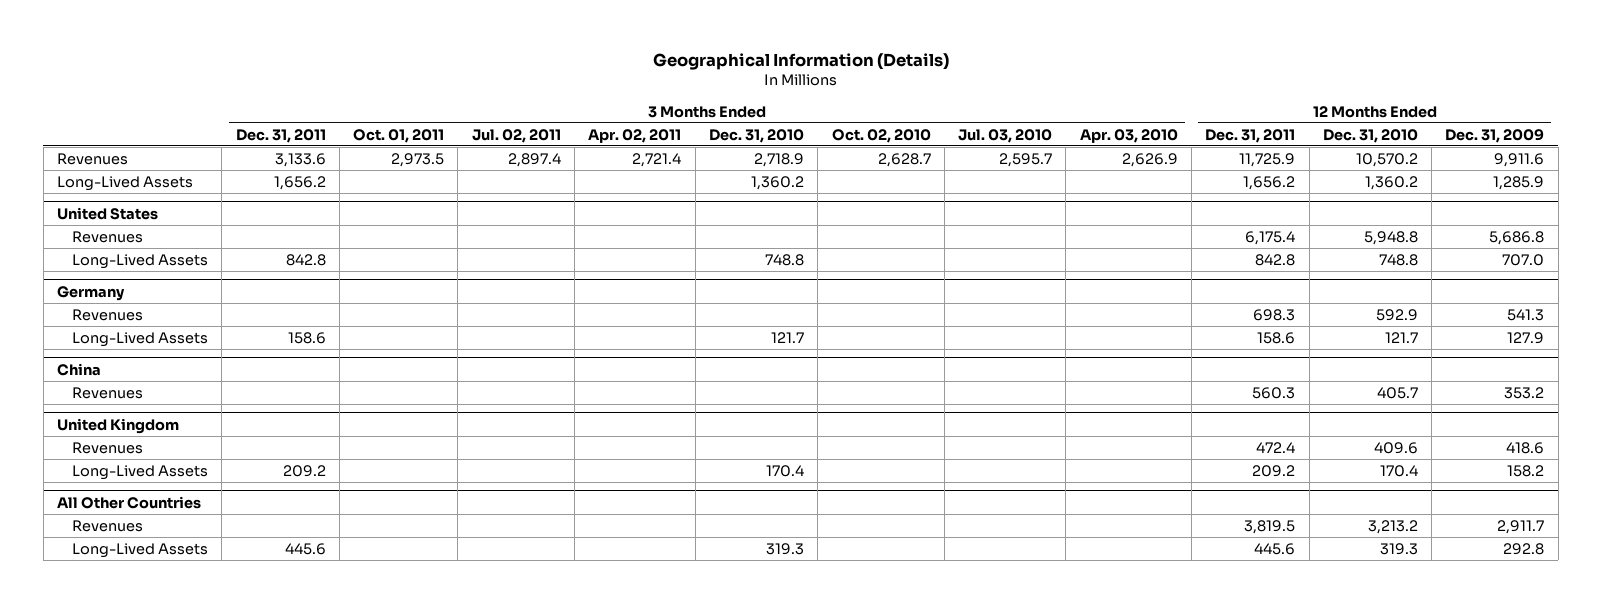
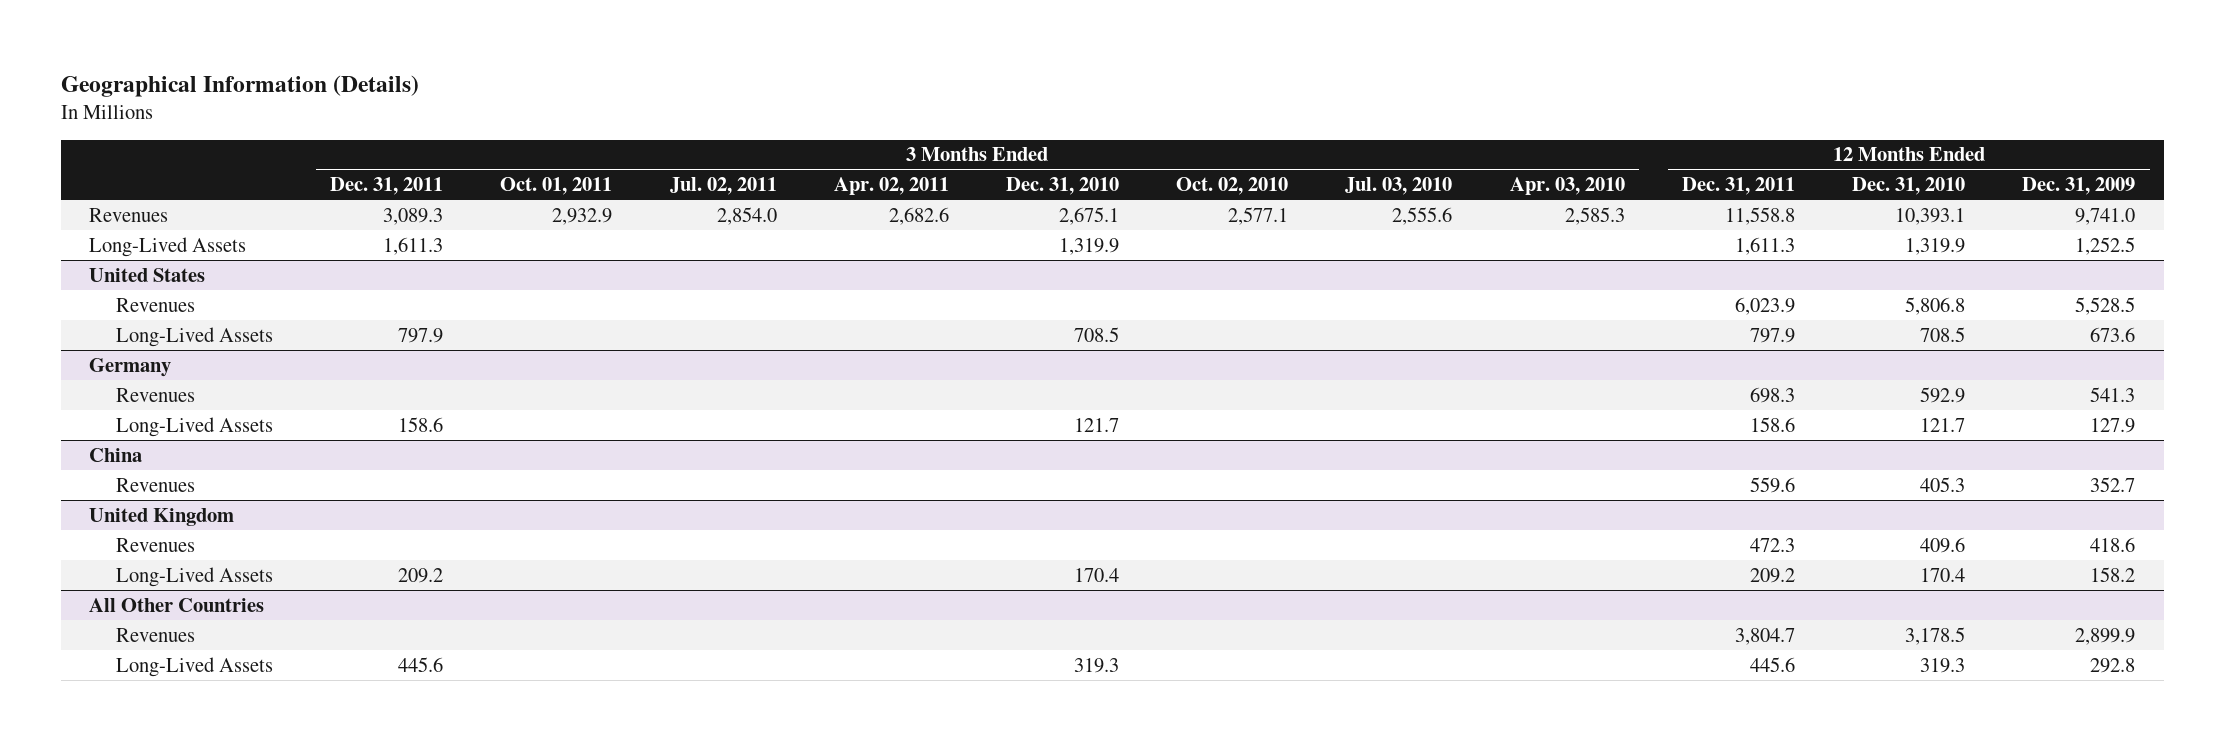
- Revenues | 3,133.6 | 2,973.5 | 2,897.4 | 2,721.4 | 2,718.9 | 2,628.7 | 2,595.7 | 2,626.9 | 11,725.9 | 10,570.2 | 9,911.6
- Long-Lived Assets | 1,656.2 | | | | 1,360.2 | | | | 1,656.2 | 1,360.2 | 1,285.9
+ Revenues | 3,089.3 | 2,932.9 | 2,854.0 | 2,682.6 | 2,675.1 | 2,577.1 | 2,555.6 | 2,585.3 | 11,558.8 | 10,393.1 | 9,741.0
+ Long-Lived Assets | 1,611.3 | | | | 1,319.9 | | | | 1,611.3 | 1,319.9 | 1,252.5
@ United States
- Revenues | | | | | | | | | 6,175.4 | 5,948.8 | 5,686.8
- Long-Lived Assets | 842.8 | | | | 748.8 | | | | 842.8 | 748.8 | 707.0
+ Revenues | | | | | | | | | 6,023.9 | 5,806.8 | 5,528.5
+ Long-Lived Assets | 797.9 | | | | 708.5 | | | | 797.9 | 708.5 | 673.6
@ China
- Revenues | | | | | | | | | 560.3 | 405.7 | 353.2
+ Revenues | | | | | | | | | 559.6 | 405.3 | 352.7
@ United Kingdom
- Revenues | | | | | | | | | 472.4 | 409.6 | 418.6
+ Revenues | | | | | | | | | 472.3 | 409.6 | 418.6
@ All Other Countries
- Revenues | | | | | | | | | 3,819.5 | 3,213.2 | 2,911.7
+ Revenues | | | | | | | | | 3,804.7 | 3,178.5 | 2,899.9

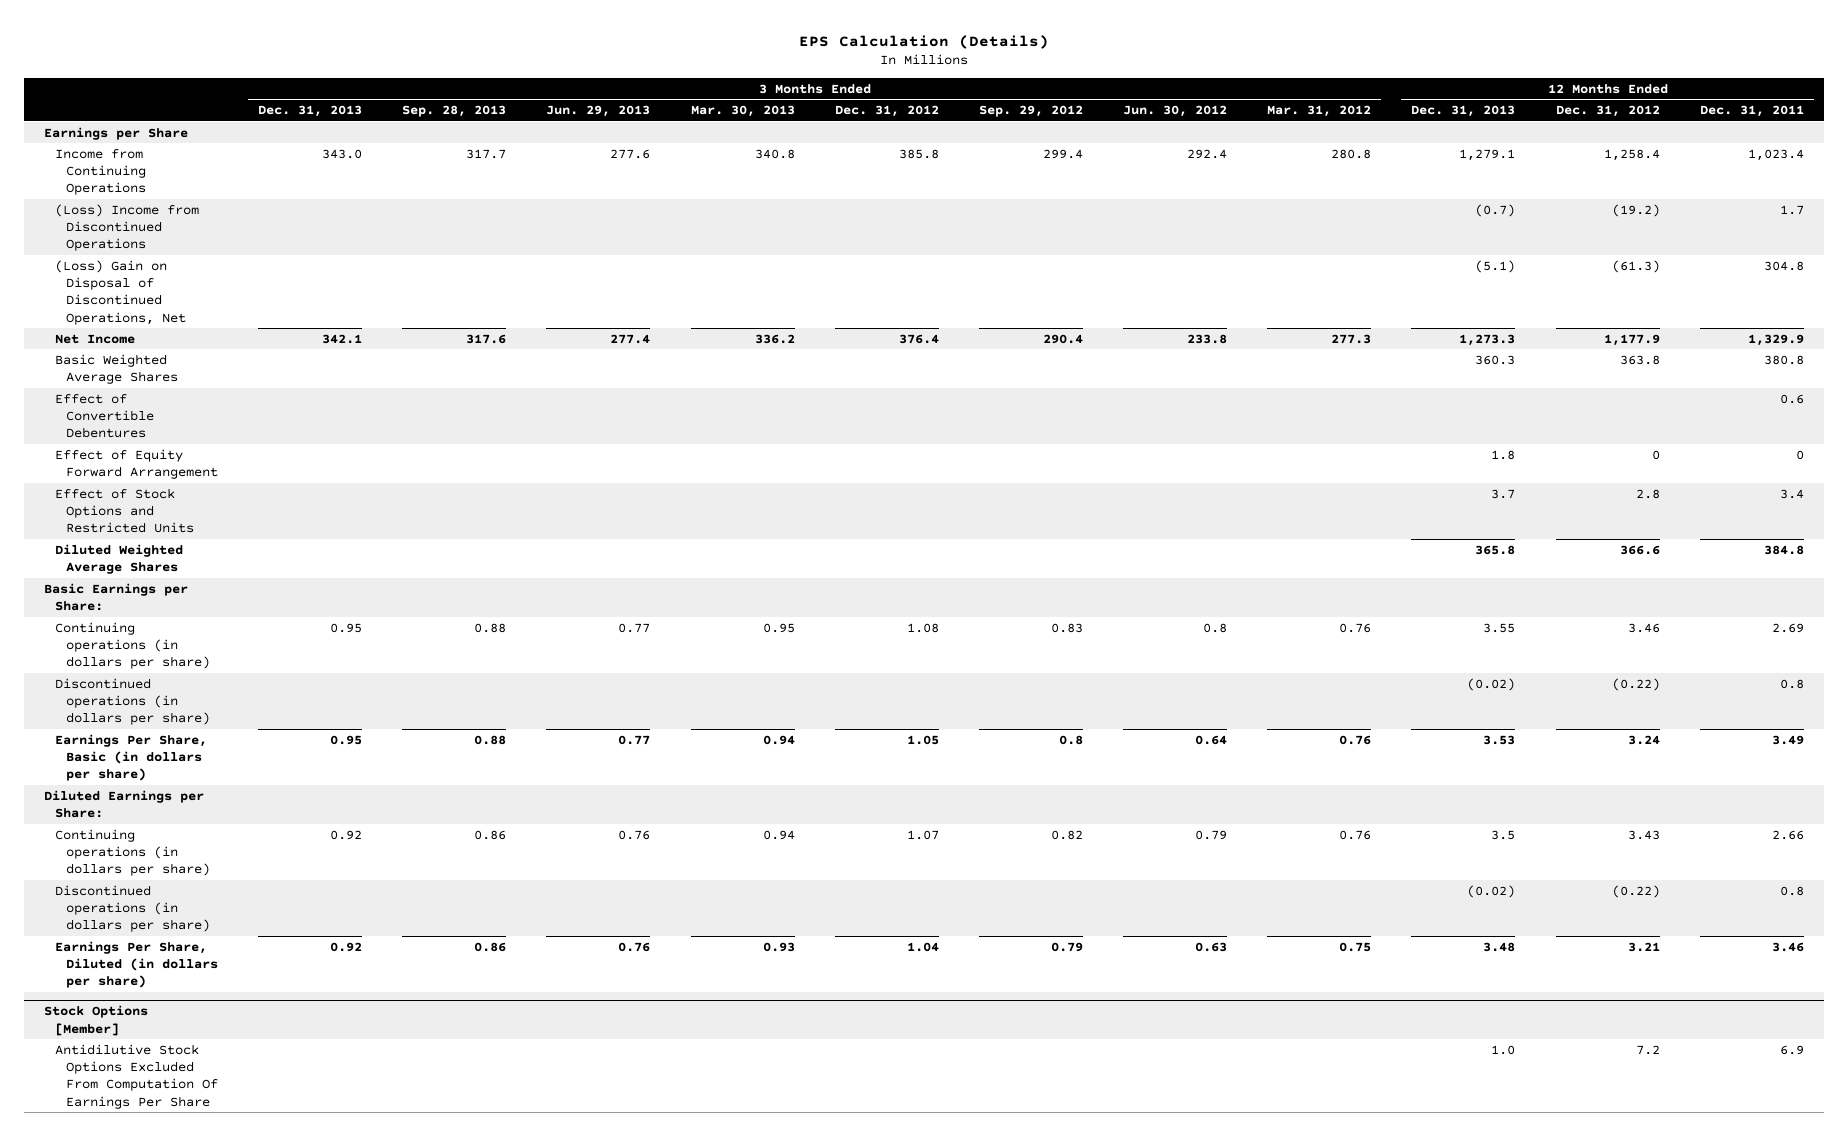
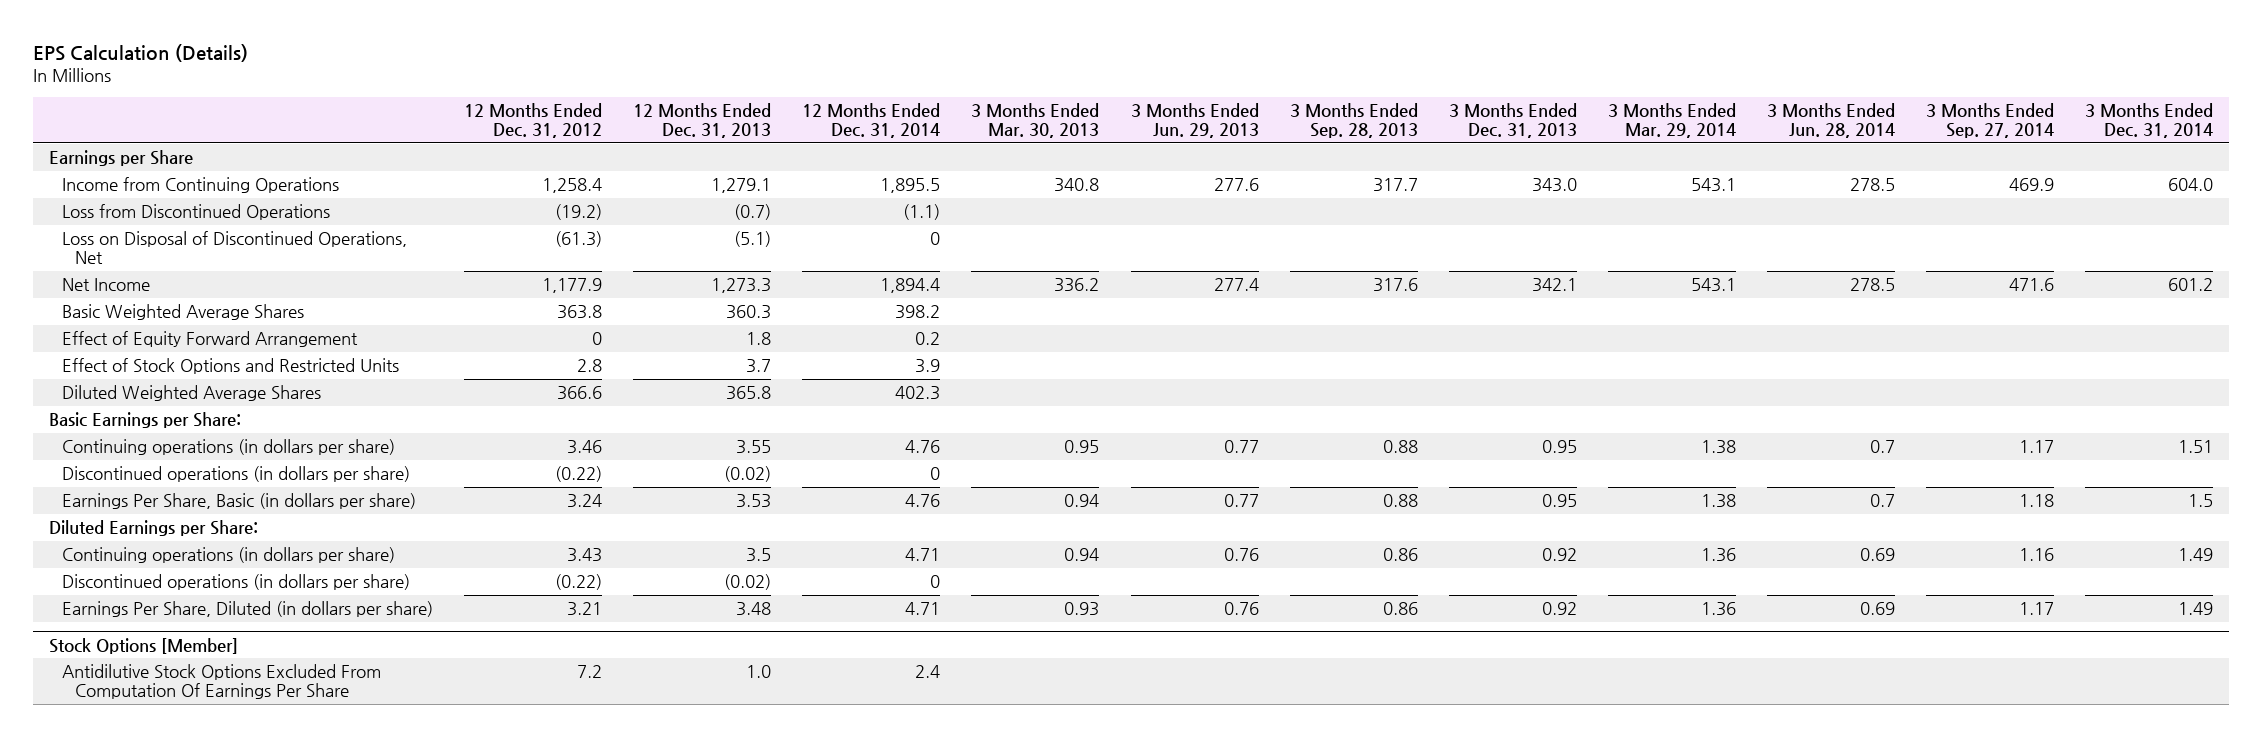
- | 3 Months Ended Dec. 31, 2013 | 3 Months Ended Sep. 28, 2013 | 3 Months Ended Jun. 29, 2013 | 3 Months Ended Mar. 30, 2013 | 3 Months Ended Dec. 31, 2012 | 3 Months Ended Sep. 29, 2012 | 3 Months Ended Jun. 30, 2012 | 3 Months Ended Mar. 31, 2012 | 12 Months Ended Dec. 31, 2013 | 12 Months Ended Dec. 31, 2012 | 12 Months Ended Dec. 31, 2011
+ | 12 Months Ended Dec. 31, 2012 | 12 Months Ended Dec. 31, 2013 | 12 Months Ended Dec. 31, 2014 | 3 Months Ended Mar. 30, 2013 | 3 Months Ended Jun. 29, 2013 | 3 Months Ended Sep. 28, 2013 | 3 Months Ended Dec. 31, 2013 | 3 Months Ended Mar. 29, 2014 | 3 Months Ended Jun. 28, 2014 | 3 Months Ended Sep. 27, 2014 | 3 Months Ended Dec. 31, 2014
- (Loss) Income from Discontinued Operations | | | | | | | | | (0.7) | (19.2) | 1.7
- (Loss) Gain on Disposal of Discontinued Operations, Net | | | | | | | | | (5.1) | (61.3) | 304.8
+ Loss from Discontinued Operations | (19.2) | (0.7) | (1.1) | | | | | | | |
+ Loss on Disposal of Discontinued Operations, Net | (61.3) | (5.1) | 0 | | | | | | | |
- Effect of Convertible Debentures | | | | | | | | | | | 0.6

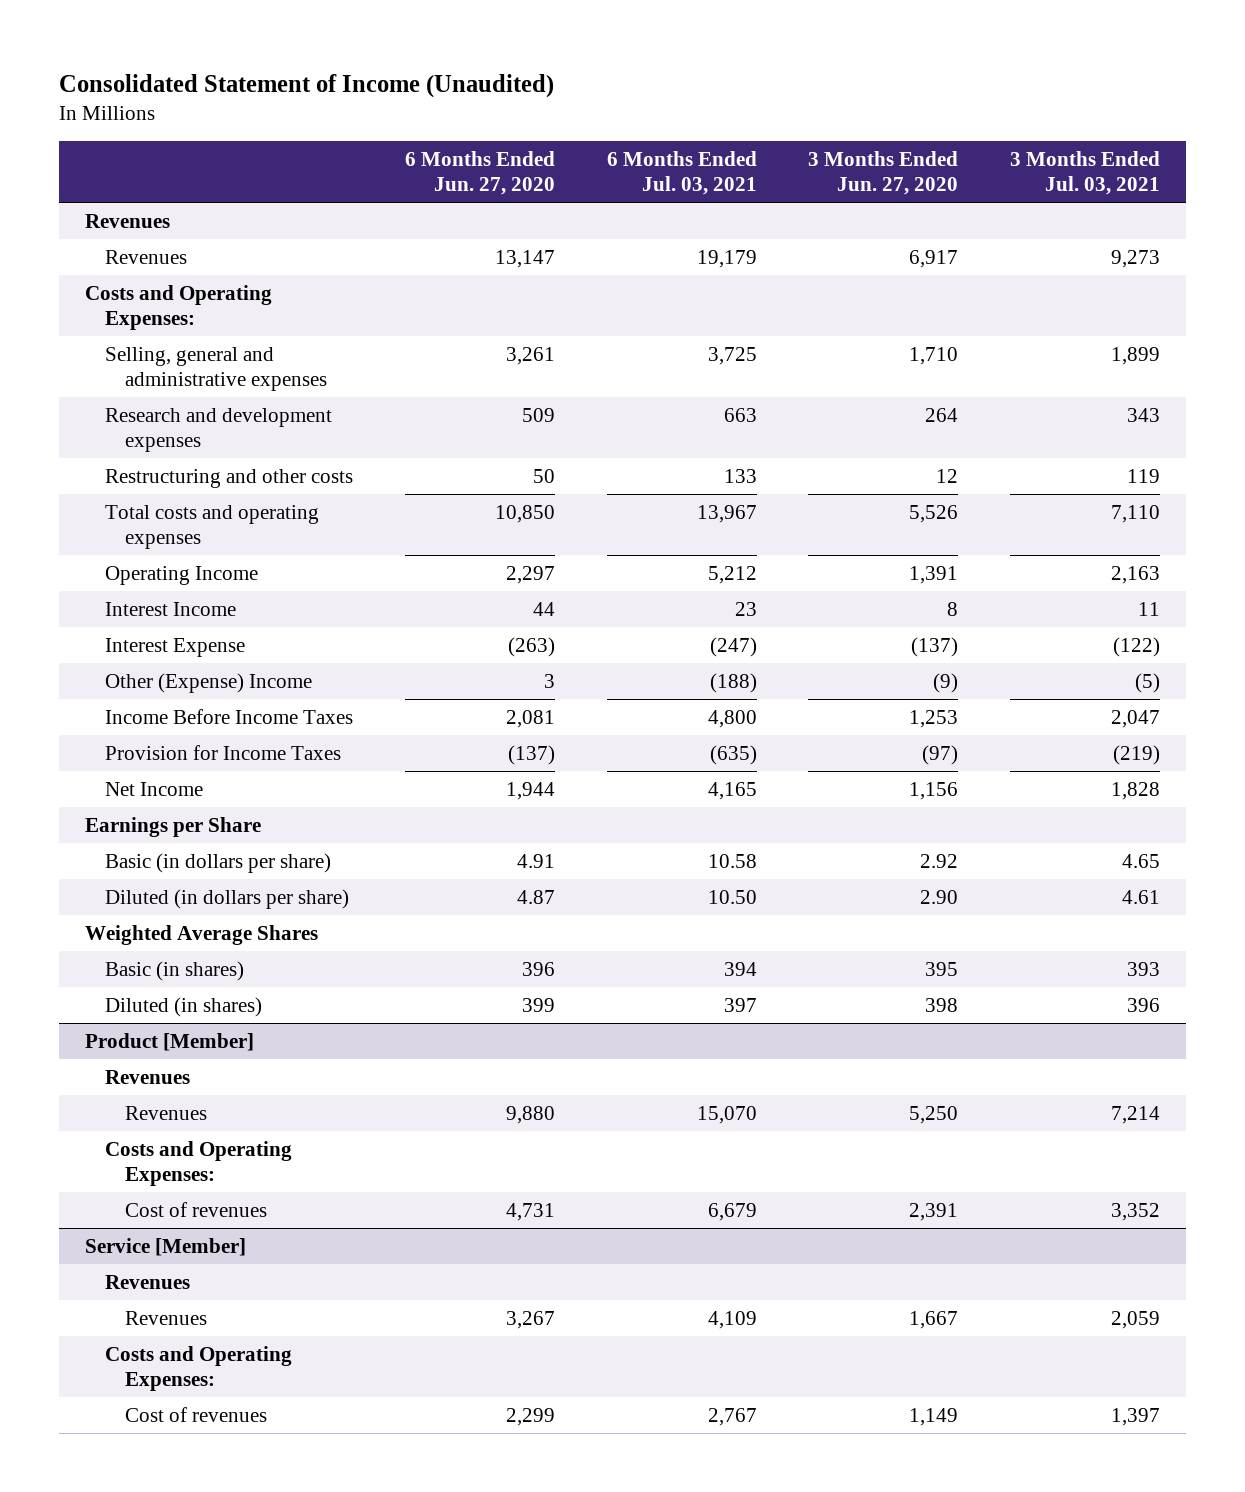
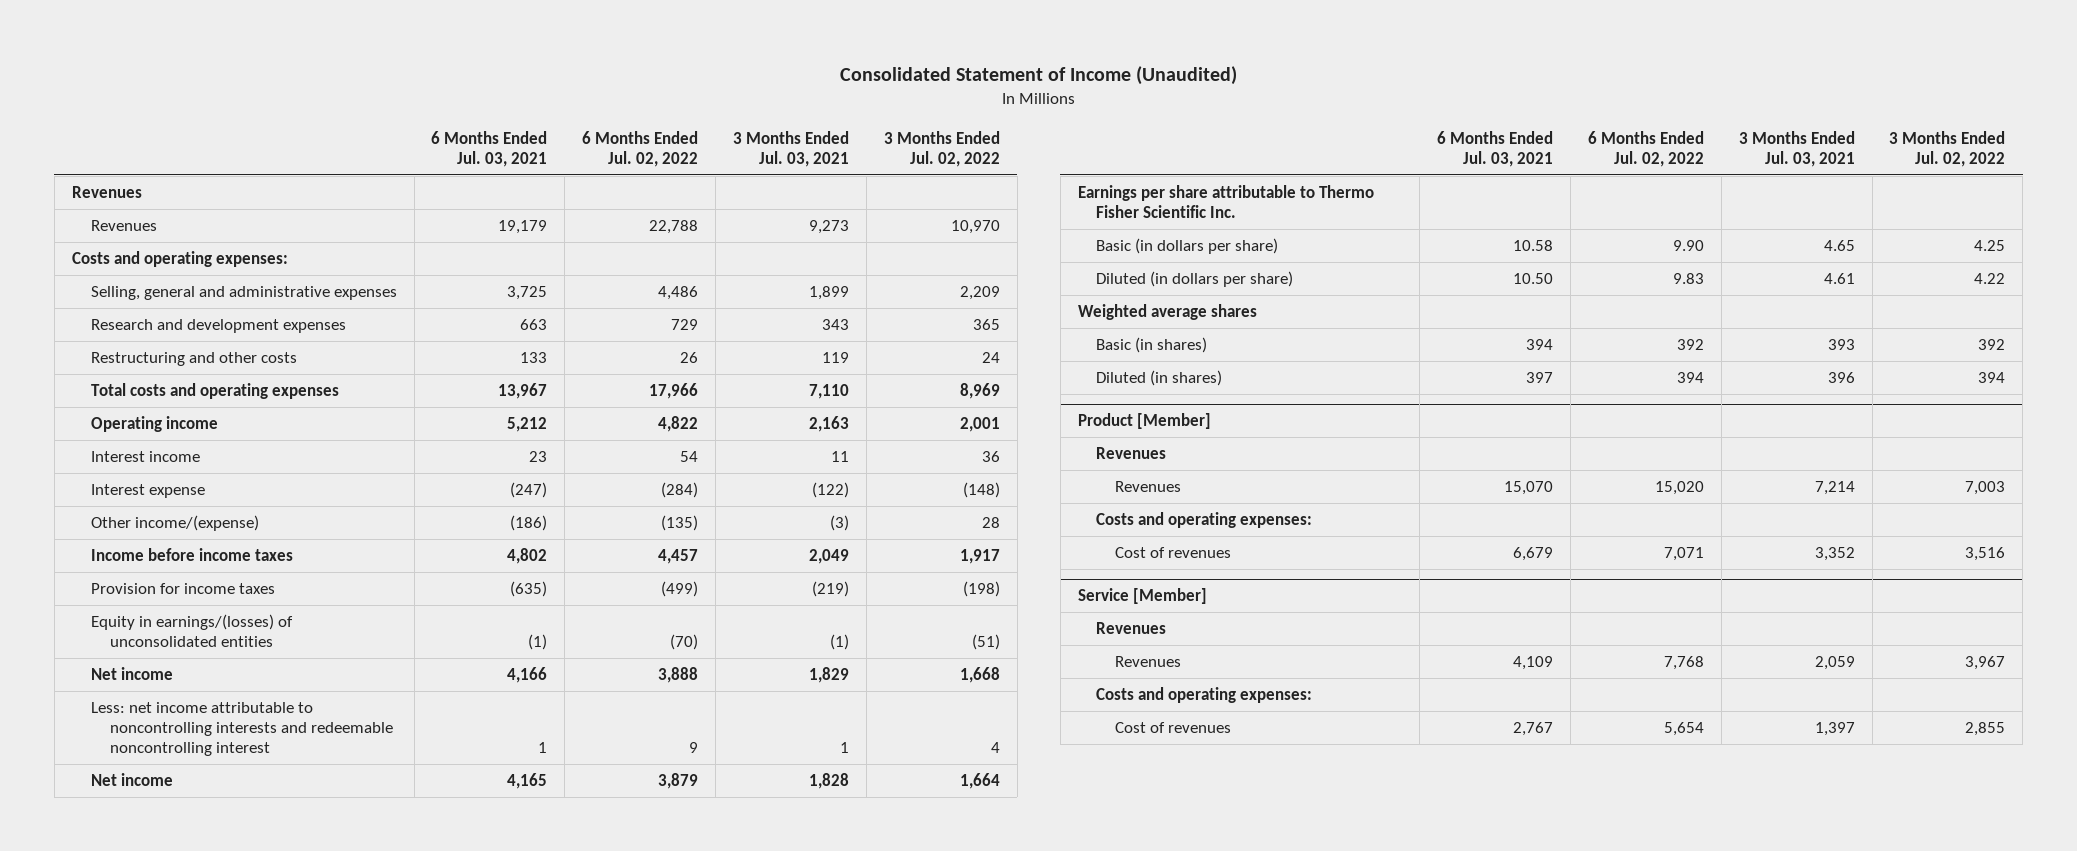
- | 6 Months Ended Jun. 27, 2020 | 6 Months Ended Jul. 03, 2021 | 3 Months Ended Jun. 27, 2020 | 3 Months Ended Jul. 03, 2021
+ | 6 Months Ended Jul. 03, 2021 | 6 Months Ended Jul. 02, 2022 | 3 Months Ended Jul. 03, 2021 | 3 Months Ended Jul. 02, 2022
- Costs and Operating Expenses:
+ Costs and operating expenses:
- Operating Income | 2,297 | 5,212 | 1,391 | 2,163
- Interest Income | 44 | 23 | 8 | 11
- Interest Expense | (263) | (247) | (137) | (122)
- Other (Expense) Income | 3 | (188) | (9) | (5)
- Income Before Income Taxes | 2,081 | 4,800 | 1,253 | 2,047
- Provision for Income Taxes | (137) | (635) | (97) | (219)
- Net Income | 1,944 | 4,165 | 1,156 | 1,828
- Earnings per Share
+ Operating income | 5,212 | 4,822 | 2,163 | 2,001
+ Interest income | 23 | 54 | 11 | 36
+ Interest expense | (247) | (284) | (122) | (148)
+ Other income/(expense) | (186) | (135) | (3) | 28
+ Income before income taxes | 4,802 | 4,457 | 2,049 | 1,917
+ Provision for income taxes | (635) | (499) | (219) | (198)
+ Equity in earnings/(losses) of unconsolidated entities | (1) | (70) | (1) | (51)
+ Net income | 4,166 | 3,888 | 1,829 | 1,668
+ Less: net income attributable to noncontrolling interests and redeemable noncontrolling interest | 1 | 9 | 1 | 4
+ Net income | 4,165 | 3,879 | 1,828 | 1,664
+ Earnings per share attributable to Thermo Fisher Scientific Inc.
- Weighted Average Shares
+ Weighted average shares
@ Product [Member]
- Costs and Operating Expenses:
+ Costs and operating expenses:
@ Service [Member]
- Costs and Operating Expenses:
+ Costs and operating expenses:

